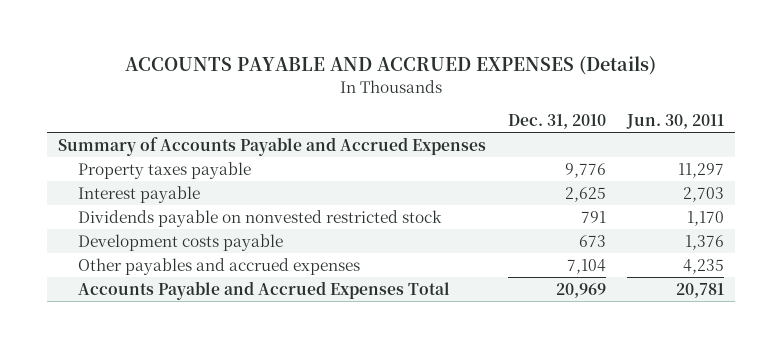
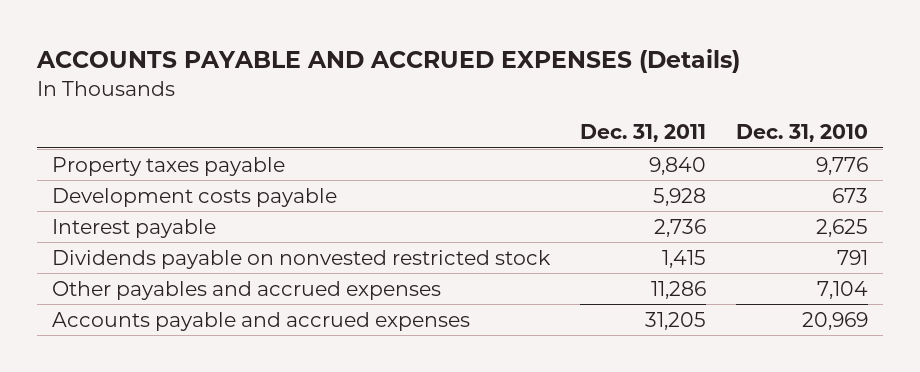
- | Dec. 31, 2010 | Jun. 30, 2011
+ | Dec. 31, 2011 | Dec. 31, 2010
- Summary of Accounts Payable and Accrued Expenses
moved up: Development costs payable | 5,928 | 673
- Accounts Payable and Accrued Expenses Total | 20,969 | 20,781
+ Accounts payable and accrued expenses | 31,205 | 20,969

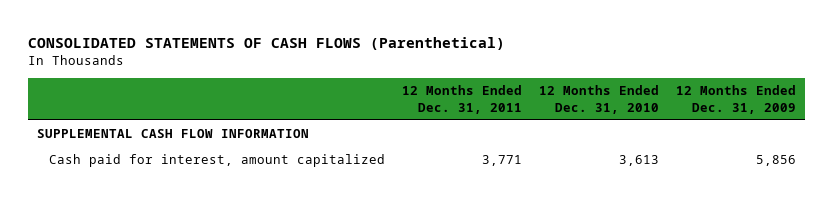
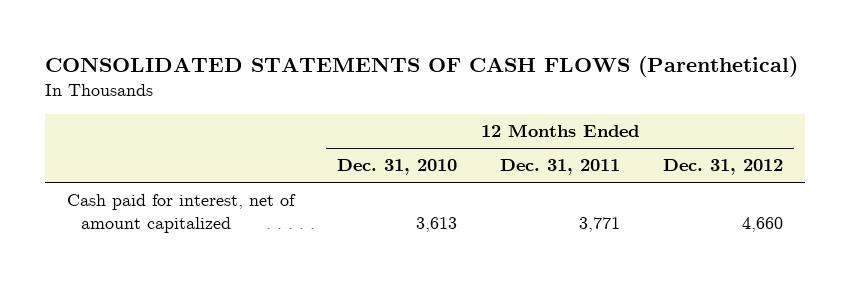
- | 12 Months Ended Dec. 31, 2011 | 12 Months Ended Dec. 31, 2010 | 12 Months Ended Dec. 31, 2009
+ | 12 Months Ended Dec. 31, 2010 | 12 Months Ended Dec. 31, 2011 | 12 Months Ended Dec. 31, 2012
- SUPPLEMENTAL CASH FLOW INFORMATION
- Cash paid for interest, amount capitalized | 3,771 | 3,613 | 5,856
+ Cash paid for interest, net of amount capitalized | 3,613 | 3,771 | 4,660

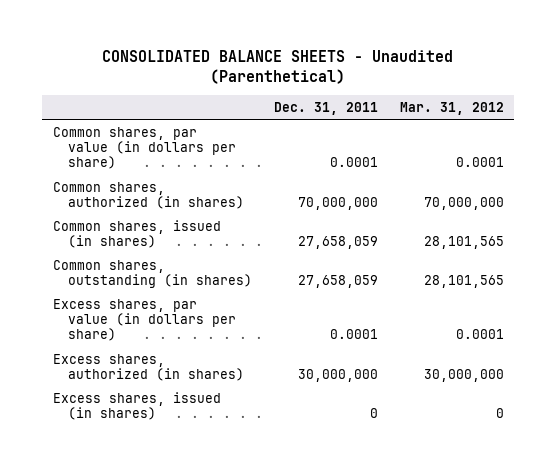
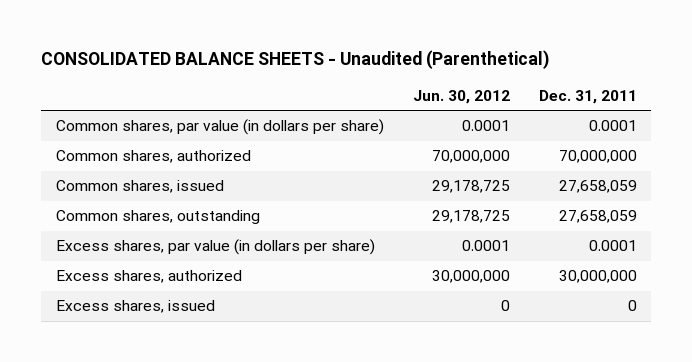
- | Dec. 31, 2011 | Mar. 31, 2012
+ | Jun. 30, 2012 | Dec. 31, 2011
- Common shares, authorized (in shares) | 70,000,000 | 70,000,000
- Common shares, issued (in shares) | 27,658,059 | 28,101,565
- Common shares, outstanding (in shares) | 27,658,059 | 28,101,565
+ Common shares, authorized | 70,000,000 | 70,000,000
+ Common shares, issued | 29,178,725 | 27,658,059
+ Common shares, outstanding | 29,178,725 | 27,658,059
- Excess shares, authorized (in shares) | 30,000,000 | 30,000,000
- Excess shares, issued (in shares) | 0 | 0
+ Excess shares, authorized | 30,000,000 | 30,000,000
+ Excess shares, issued | 0 | 0

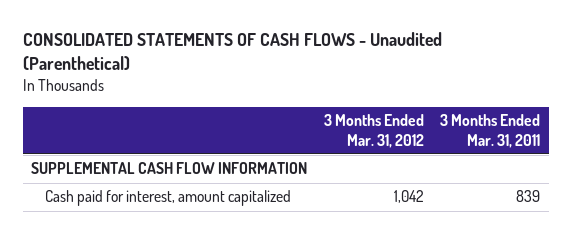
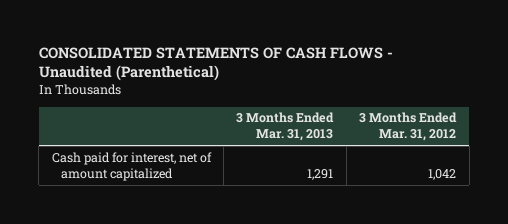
- | 3 Months Ended Mar. 31, 2012 | 3 Months Ended Mar. 31, 2011
+ | 3 Months Ended Mar. 31, 2013 | 3 Months Ended Mar. 31, 2012
- SUPPLEMENTAL CASH FLOW INFORMATION
- Cash paid for interest, amount capitalized | 1,042 | 839
+ Cash paid for interest, net of amount capitalized | 1,291 | 1,042

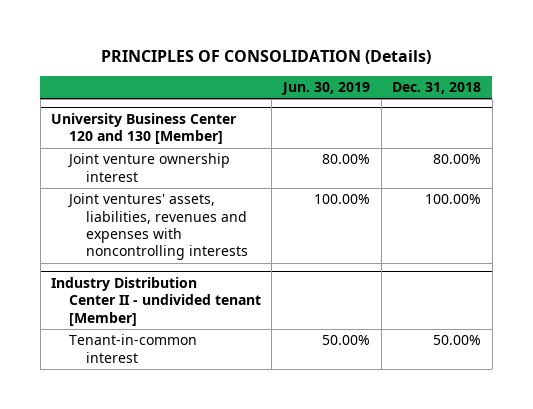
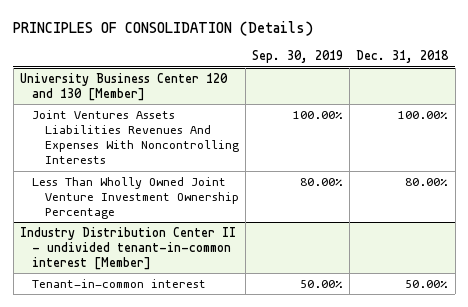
- | Jun. 30, 2019 | Dec. 31, 2018
+ | Sep. 30, 2019 | Dec. 31, 2018
@ University Business Center 120 and 130 [Member]
- Joint venture ownership interest | 80.00% | 80.00%
- Joint ventures' assets, liabilities, revenues and expenses with noncontrolling interests | 100.00% | 100.00%
- Industry Distribution Center II - undivided tenant [Member]
@ University Business Center 120 and 130 [Member]
+ Joint Ventures Assets Liabilities Revenues And Expenses With Noncontrolling Interests | 100.00% | 100.00%
+ Less Than Wholly Owned Joint Venture Investment Ownership Percentage | 80.00% | 80.00%
+ Industry Distribution Center II - undivided tenant-in-common interest [Member]

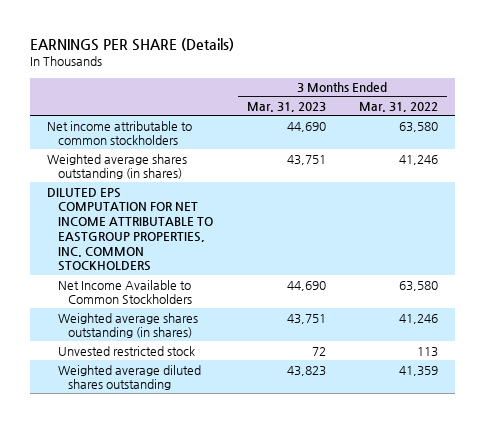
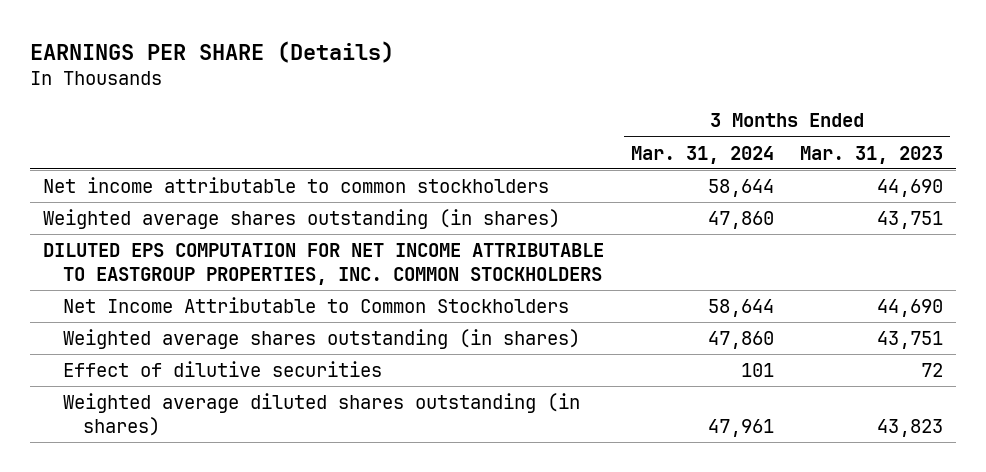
- | 3 Months Ended Mar. 31, 2023 | 3 Months Ended Mar. 31, 2022
+ | 3 Months Ended Mar. 31, 2024 | 3 Months Ended Mar. 31, 2023
- Net Income Available to Common Stockholders | 44,690 | 63,580
+ Net Income Attributable to Common Stockholders | 58,644 | 44,690
- Unvested restricted stock | 72 | 113
- Weighted average diluted shares outstanding | 43,823 | 41,359
+ Effect of dilutive securities | 101 | 72
+ Weighted average diluted shares outstanding (in shares) | 47,961 | 43,823

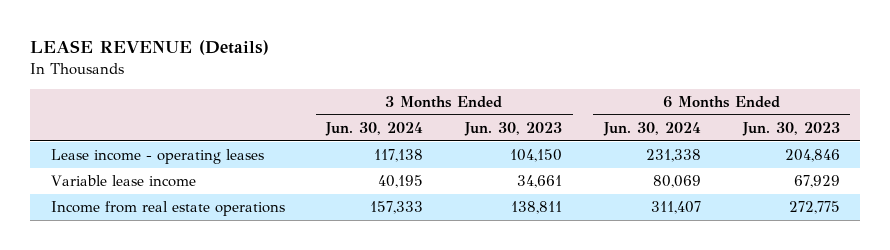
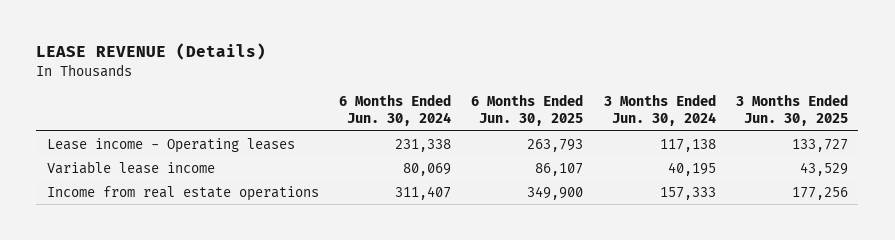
- | 3 Months Ended Jun. 30, 2024 | 3 Months Ended Jun. 30, 2023 | 6 Months Ended Jun. 30, 2024 | 6 Months Ended Jun. 30, 2023
+ | 6 Months Ended Jun. 30, 2024 | 6 Months Ended Jun. 30, 2025 | 3 Months Ended Jun. 30, 2024 | 3 Months Ended Jun. 30, 2025
- Lease income - operating leases | 117,138 | 104,150 | 231,338 | 204,846
+ Lease income - Operating leases | 231,338 | 263,793 | 117,138 | 133,727

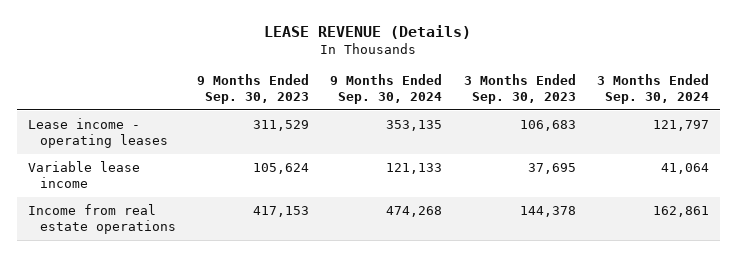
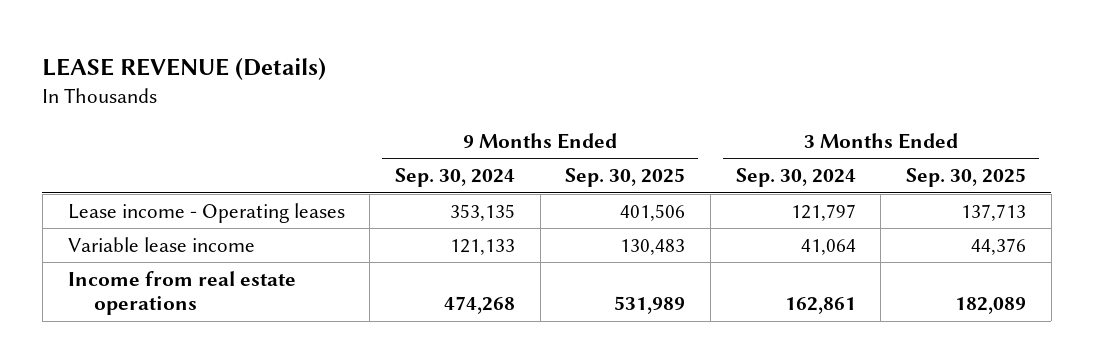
- | 9 Months Ended Sep. 30, 2023 | 9 Months Ended Sep. 30, 2024 | 3 Months Ended Sep. 30, 2023 | 3 Months Ended Sep. 30, 2024
+ | 9 Months Ended Sep. 30, 2024 | 9 Months Ended Sep. 30, 2025 | 3 Months Ended Sep. 30, 2024 | 3 Months Ended Sep. 30, 2025
- Lease income - operating leases | 311,529 | 353,135 | 106,683 | 121,797
+ Lease income - Operating leases | 353,135 | 401,506 | 121,797 | 137,713

